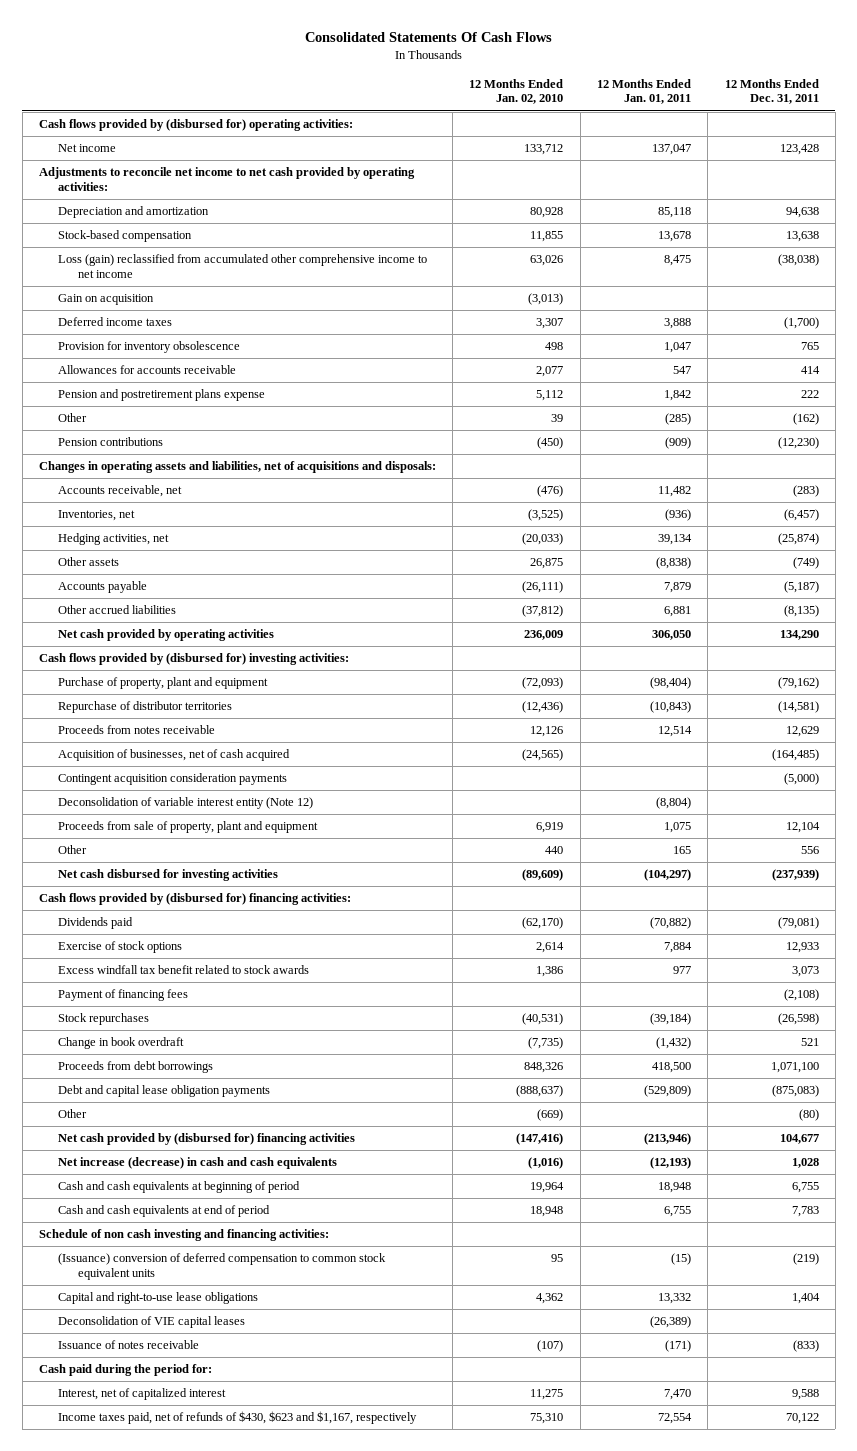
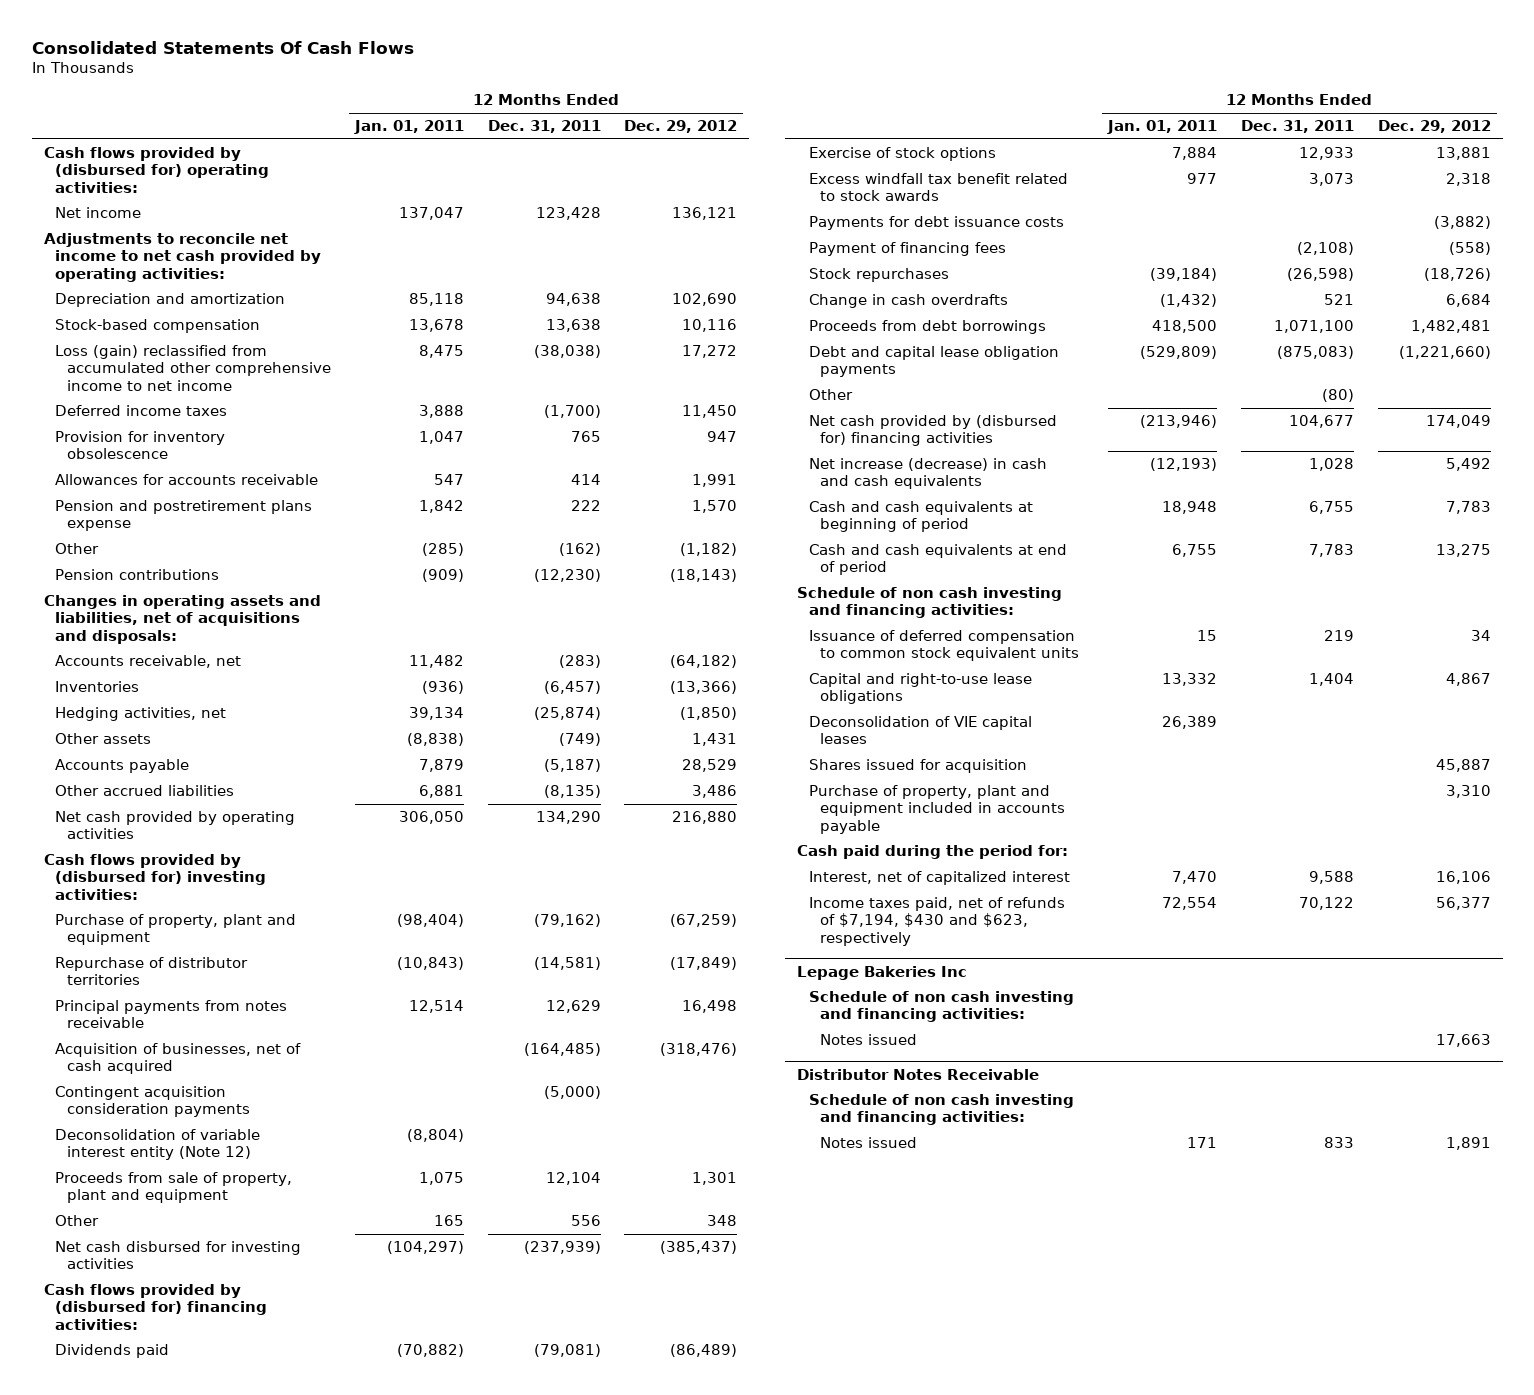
- | 12 Months Ended Jan. 02, 2010 | 12 Months Ended Jan. 01, 2011 | 12 Months Ended Dec. 31, 2011
+ | 12 Months Ended Jan. 01, 2011 | 12 Months Ended Dec. 31, 2011 | 12 Months Ended Dec. 29, 2012
- Gain on acquisition | (3,013) | |
- Inventories, net | (3,525) | (936) | (6,457)
+ Inventories | (936) | (6,457) | (13,366)
- Proceeds from notes receivable | 12,126 | 12,514 | 12,629
+ Principal payments from notes receivable | 12,514 | 12,629 | 16,498
+ Payments for debt issuance costs | | | (3,882)
- Change in book overdraft | (7,735) | (1,432) | 521
+ Change in cash overdrafts | (1,432) | 521 | 6,684
- (Issuance) conversion of deferred compensation to common stock equivalent units | 95 | (15) | (219)
+ Issuance of deferred compensation to common stock equivalent units | 15 | 219 | 34
- Deconsolidation of VIE capital leases | | (26,389) |
- Issuance of notes receivable | (107) | (171) | (833)
+ Deconsolidation of VIE capital leases | 26,389 | |
+ Shares issued for acquisition | | | 45,887
+ Purchase of property, plant and equipment included in accounts payable | | | 3,310
- Income taxes paid, net of refunds of $430, $623 and $1,167, respectively | 75,310 | 72,554 | 70,122
+ Income taxes paid, net of refunds of $7,194, $430 and $623, respectively | 72,554 | 70,122 | 56,377
+ Lepage Bakeries Inc
+ Schedule of non cash investing and financing activities:
+ Notes issued | | | 17,663
+ Distributor Notes Receivable
+ Schedule of non cash investing and financing activities:
+ Notes issued | 171 | 833 | 1,891

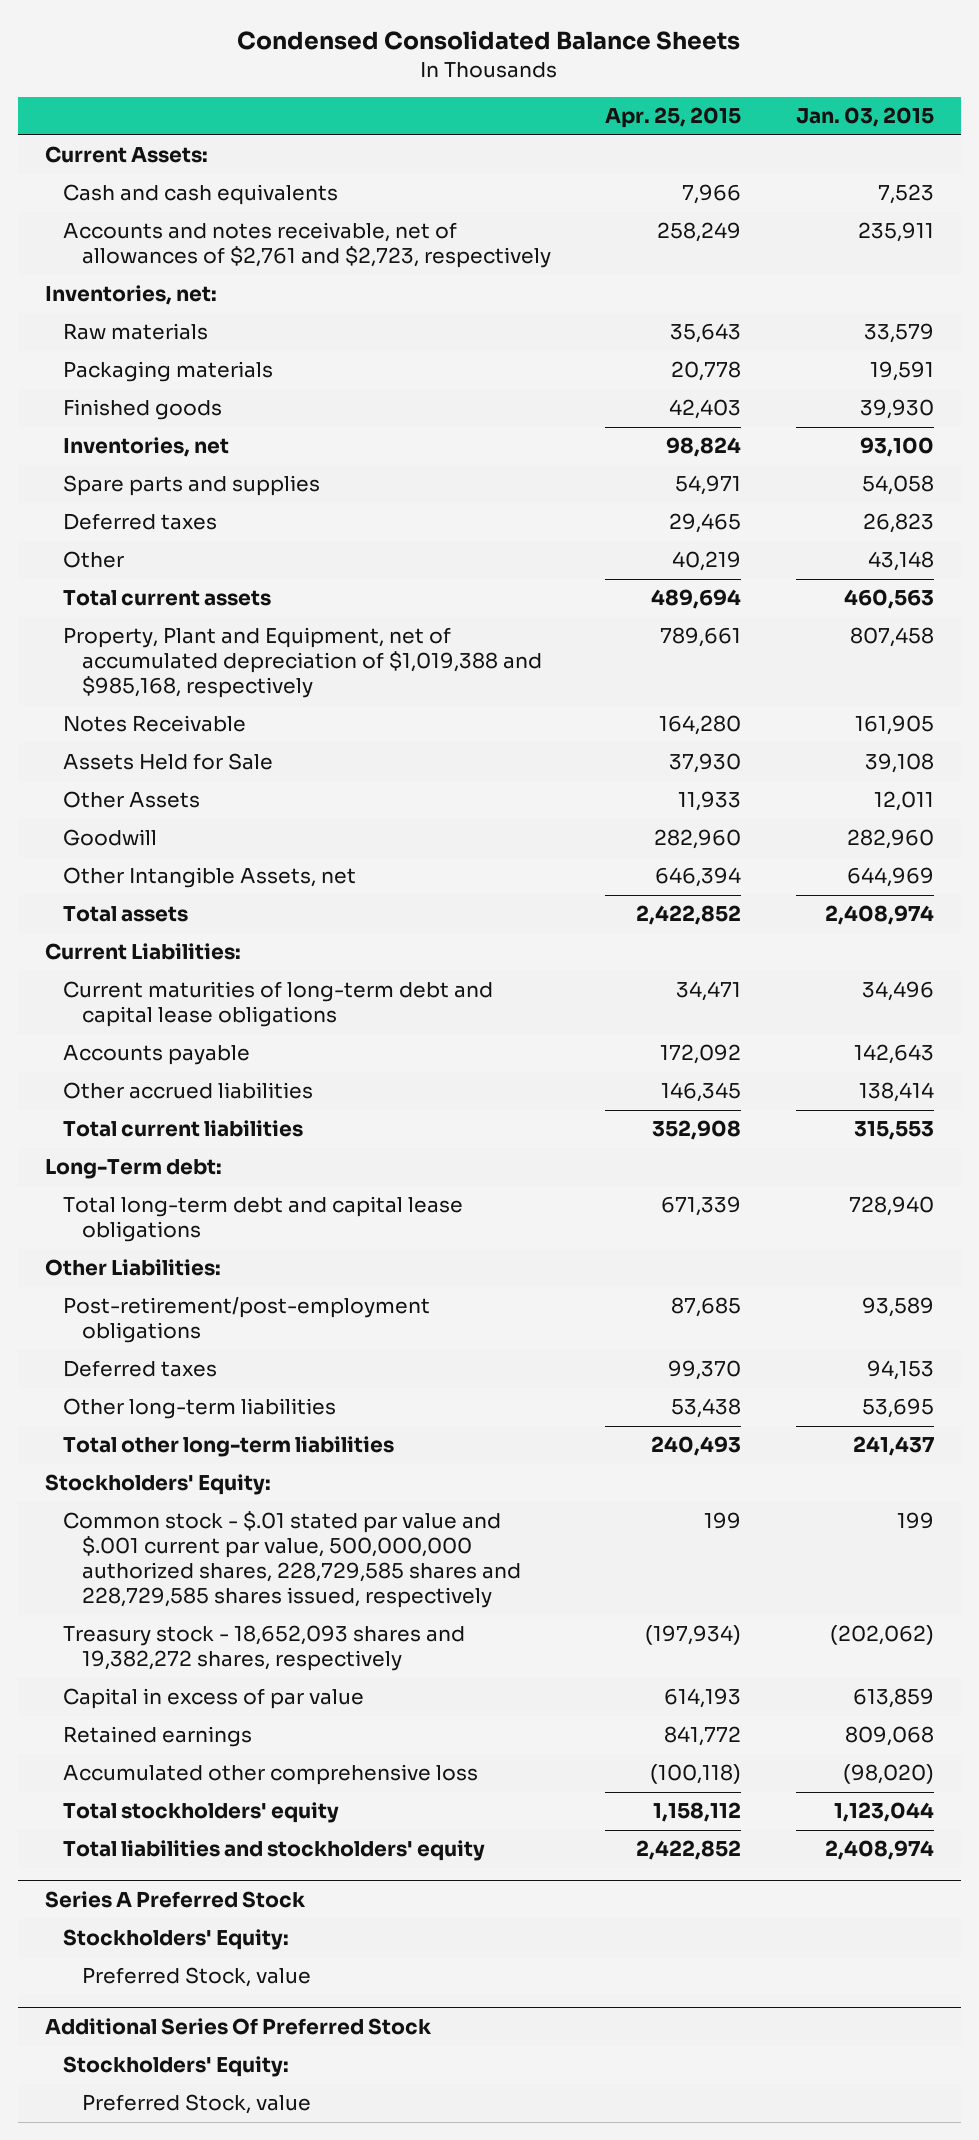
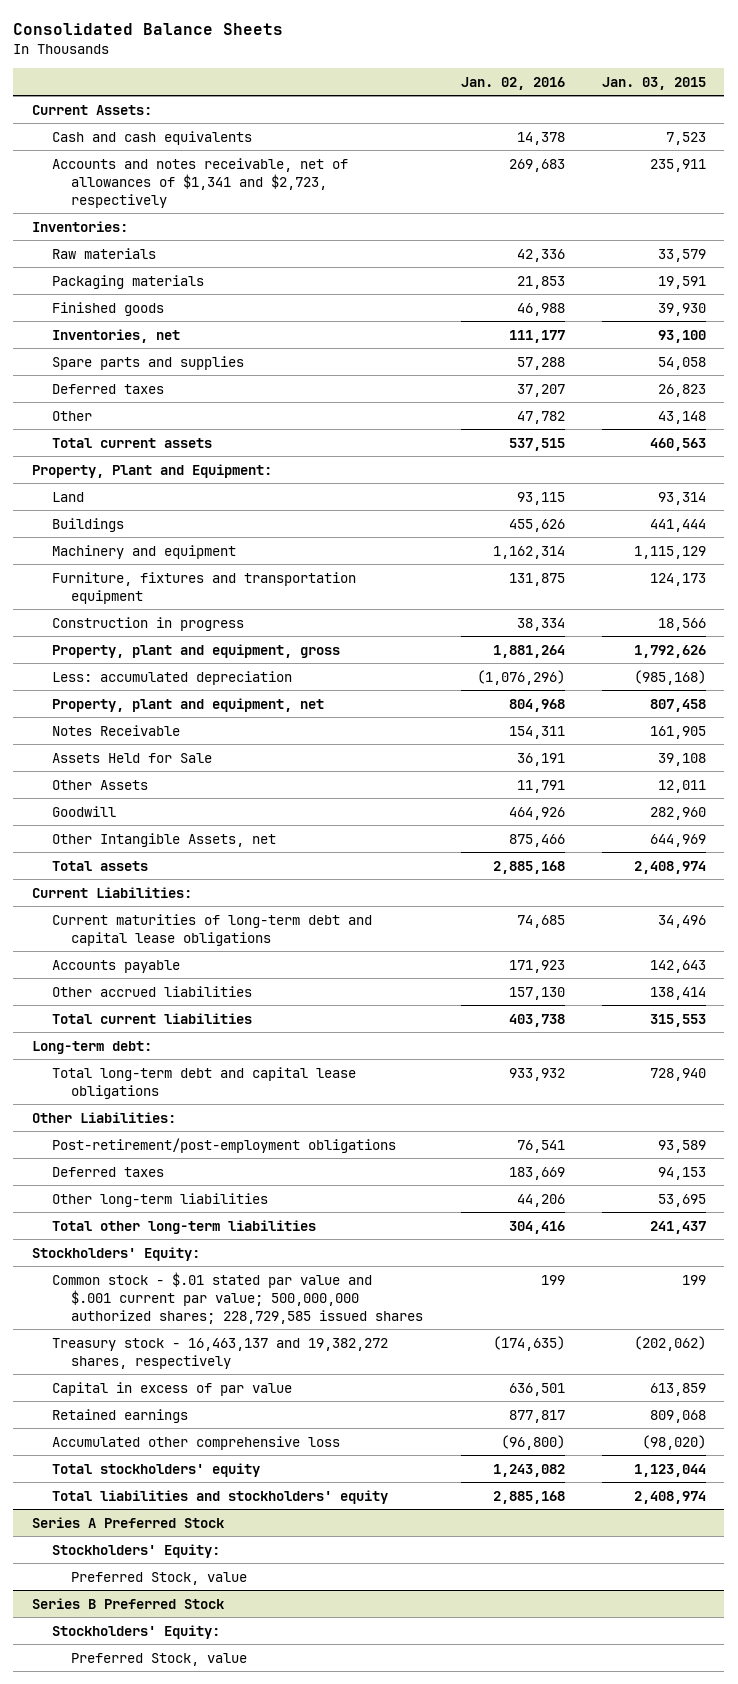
- Condensed Consolidated Balance Sheets
+ Consolidated Balance Sheets
- | Apr. 25, 2015 | Jan. 03, 2015
+ | Jan. 02, 2016 | Jan. 03, 2015
- Accounts and notes receivable, net of allowances of $2,761 and $2,723, respectively | 258,249 | 235,911
- Inventories, net:
+ Accounts and notes receivable, net of allowances of $1,341 and $2,723, respectively | 269,683 | 235,911
+ Inventories:
- Property, Plant and Equipment, net of accumulated depreciation of $1,019,388 and $985,168, respectively | 789,661 | 807,458
+ Property, Plant and Equipment:
+ Land | 93,115 | 93,314
+ Buildings | 455,626 | 441,444
+ Machinery and equipment | 1,162,314 | 1,115,129
+ Furniture, fixtures and transportation equipment | 131,875 | 124,173
+ Construction in progress | 38,334 | 18,566
+ Property, plant and equipment, gross | 1,881,264 | 1,792,626
+ Less: accumulated depreciation | (1,076,296) | (985,168)
+ Property, plant and equipment, net | 804,968 | 807,458
- Long-Term debt:
+ Long-term debt:
- Common stock - $.01 stated par value and $.001 current par value, 500,000,000 authorized shares, 228,729,585 shares and 228,729,585 shares issued, respectively | 199 | 199
- Treasury stock - 18,652,093 shares and 19,382,272 shares, respectively | (197,934) | (202,062)
+ Common stock - $.01 stated par value and $.001 current par value; 500,000,000 authorized shares; 228,729,585 issued shares | 199 | 199
+ Treasury stock - 16,463,137 and 19,382,272 shares, respectively | (174,635) | (202,062)
- Additional Series Of Preferred Stock
+ Series B Preferred Stock

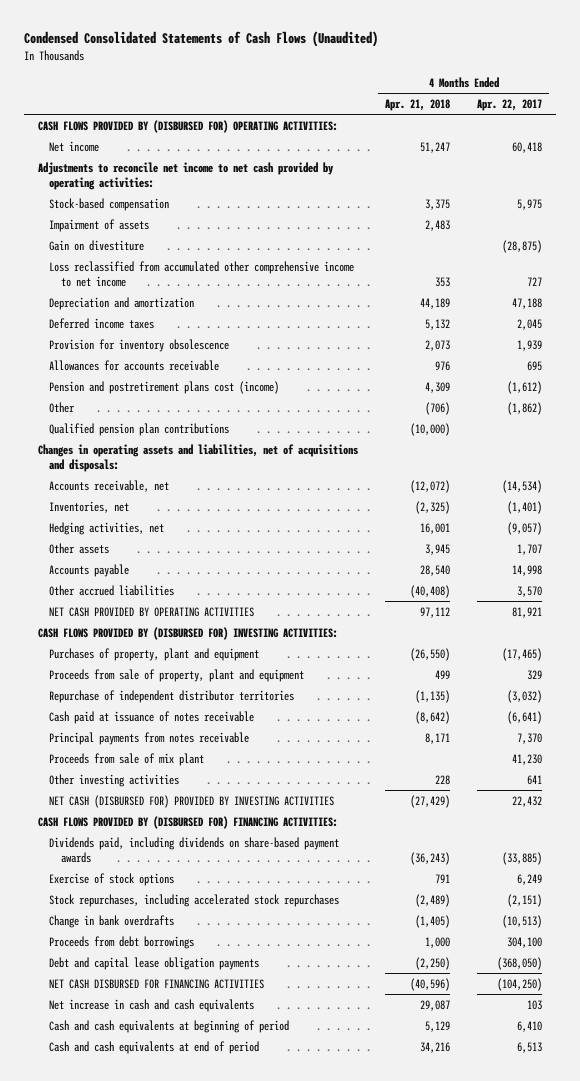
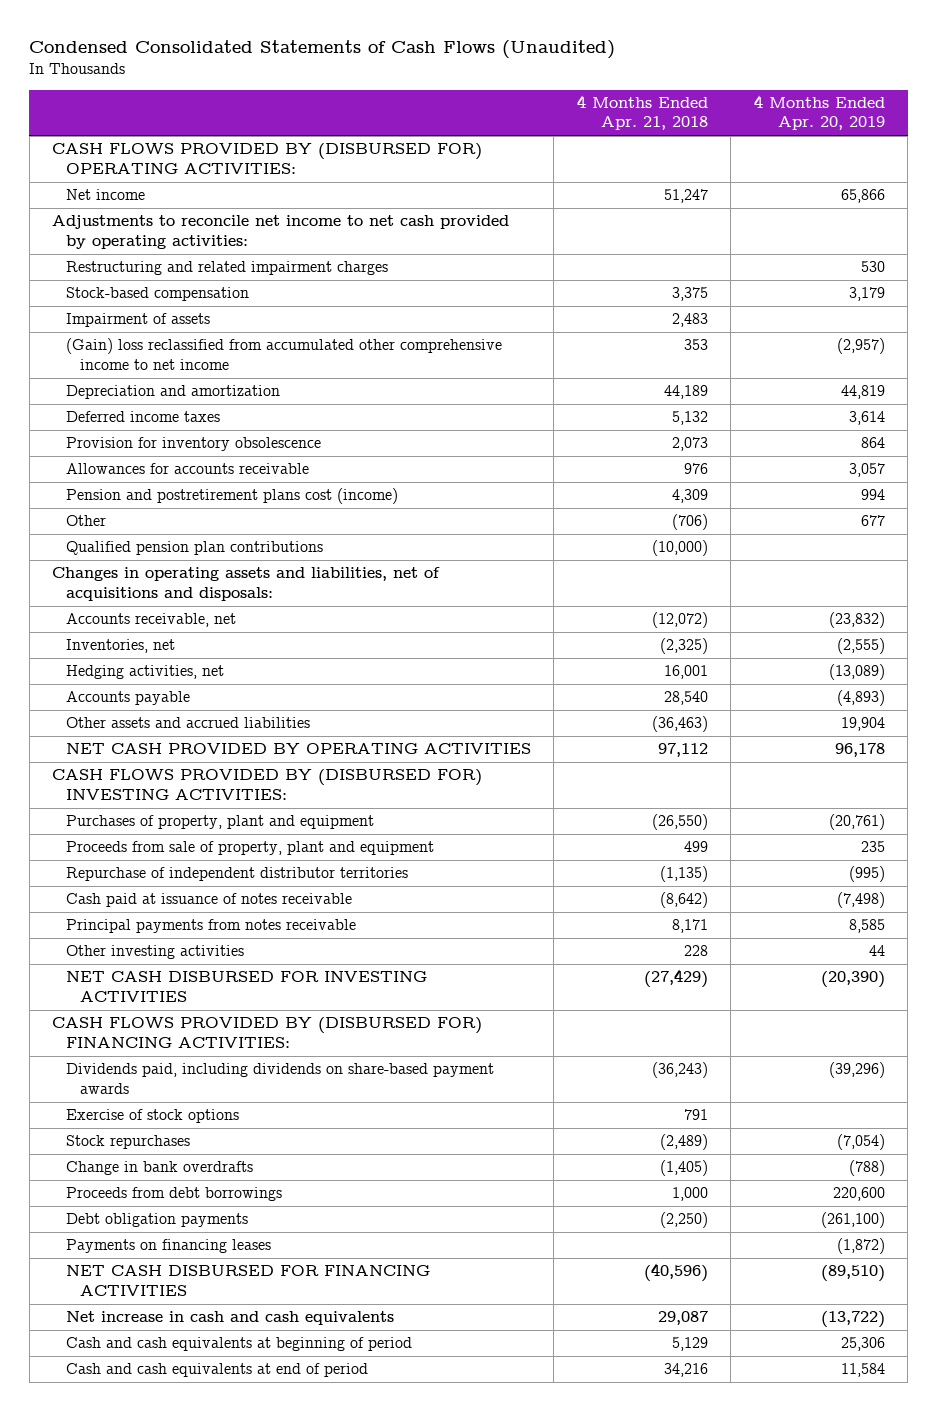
- | 4 Months Ended Apr. 21, 2018 | 4 Months Ended Apr. 22, 2017
+ | 4 Months Ended Apr. 21, 2018 | 4 Months Ended Apr. 20, 2019
+ Restructuring and related impairment charges | | 530
- Gain on divestiture | | (28,875)
- Loss reclassified from accumulated other comprehensive income to net income | 353 | 727
+ (Gain) loss reclassified from accumulated other comprehensive income to net income | 353 | (2,957)
- Other assets | 3,945 | 1,707
- Other accrued liabilities | (40,408) | 3,570
+ Other assets and accrued liabilities | (36,463) | 19,904
- Proceeds from sale of mix plant | | 41,230
- NET CASH (DISBURSED FOR) PROVIDED BY INVESTING ACTIVITIES | (27,429) | 22,432
+ NET CASH DISBURSED FOR INVESTING ACTIVITIES | (27,429) | (20,390)
- Stock repurchases, including accelerated stock repurchases | (2,489) | (2,151)
+ Stock repurchases | (2,489) | (7,054)
- Debt and capital lease obligation payments | (2,250) | (368,050)
+ Debt obligation payments | (2,250) | (261,100)
+ Payments on financing leases | | (1,872)

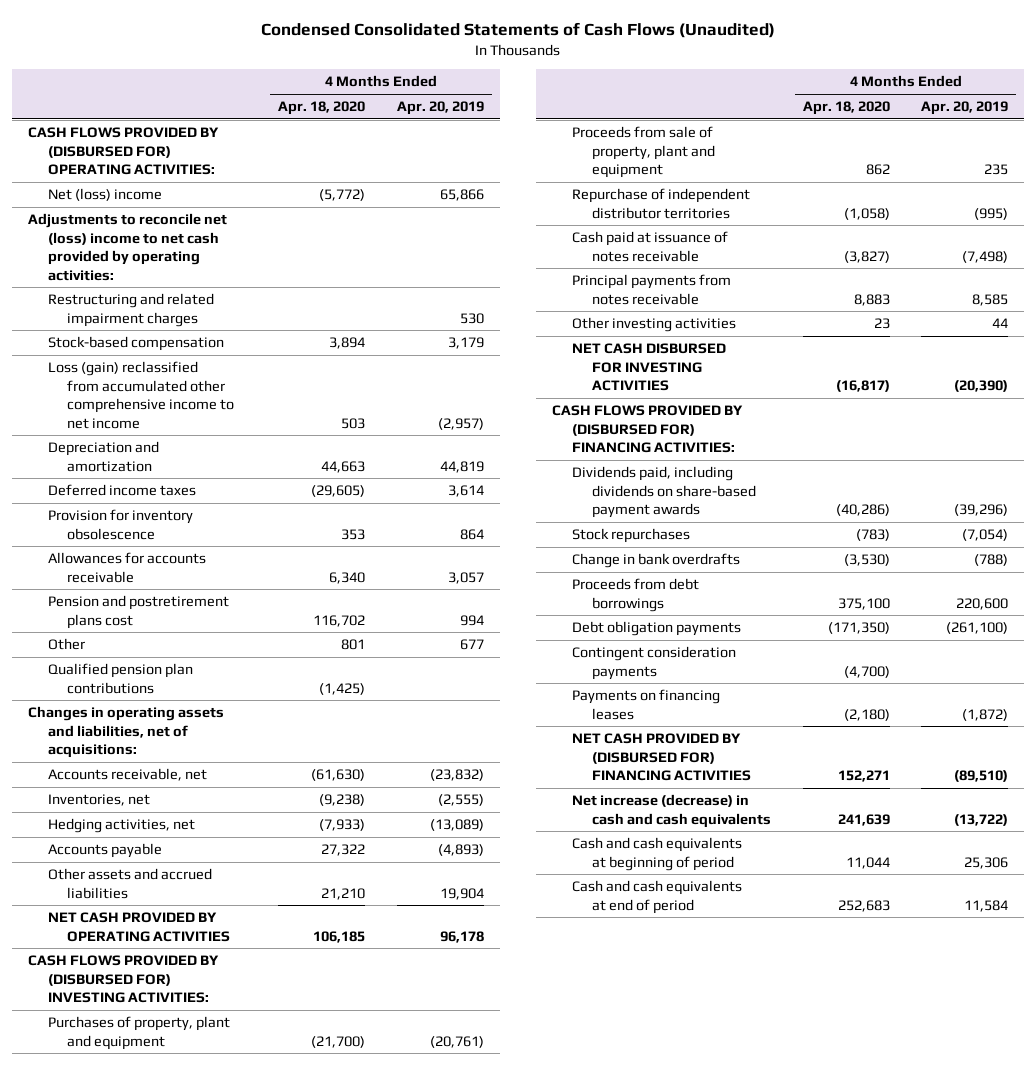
- | 4 Months Ended Apr. 21, 2018 | 4 Months Ended Apr. 20, 2019
+ | 4 Months Ended Apr. 18, 2020 | 4 Months Ended Apr. 20, 2019
- Net income | 51,247 | 65,866
- Adjustments to reconcile net income to net cash provided by operating activities:
+ Net (loss) income | (5,772) | 65,866
+ Adjustments to reconcile net (loss) income to net cash provided by operating activities:
- Impairment of assets | 2,483 |
- (Gain) loss reclassified from accumulated other comprehensive income to net income | 353 | (2,957)
+ Loss (gain) reclassified from accumulated other comprehensive income to net income | 503 | (2,957)
- Pension and postretirement plans cost (income) | 4,309 | 994
+ Pension and postretirement plans cost | 116,702 | 994
- Changes in operating assets and liabilities, net of acquisitions and disposals:
+ Changes in operating assets and liabilities, net of acquisitions:
- Exercise of stock options | 791 |
+ Contingent consideration payments | (4,700) |
- NET CASH DISBURSED FOR FINANCING ACTIVITIES | (40,596) | (89,510)
- Net increase in cash and cash equivalents | 29,087 | (13,722)
+ NET CASH PROVIDED BY (DISBURSED FOR) FINANCING ACTIVITIES | 152,271 | (89,510)
+ Net increase (decrease) in cash and cash equivalents | 241,639 | (13,722)

